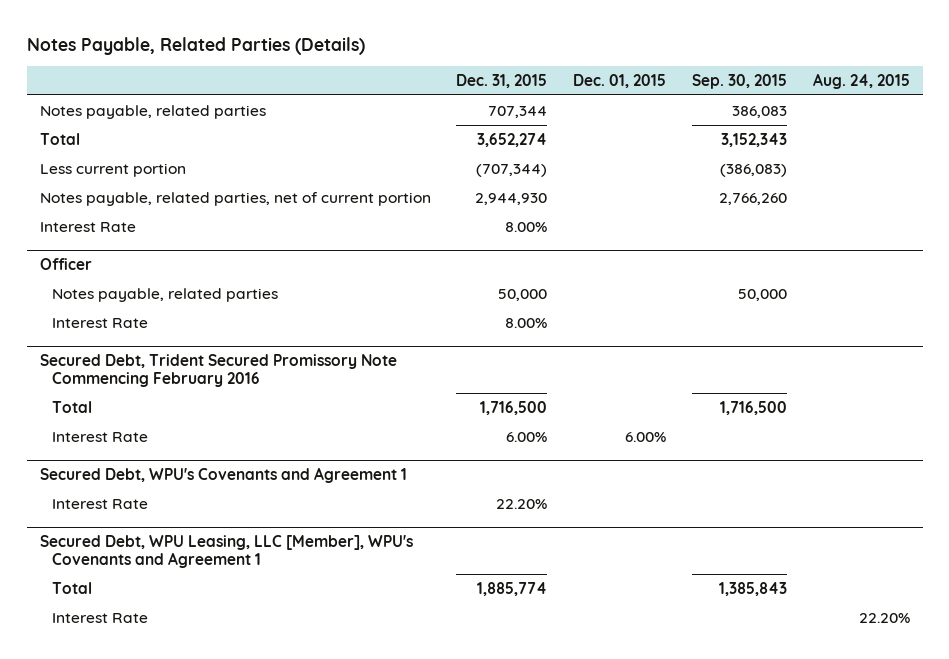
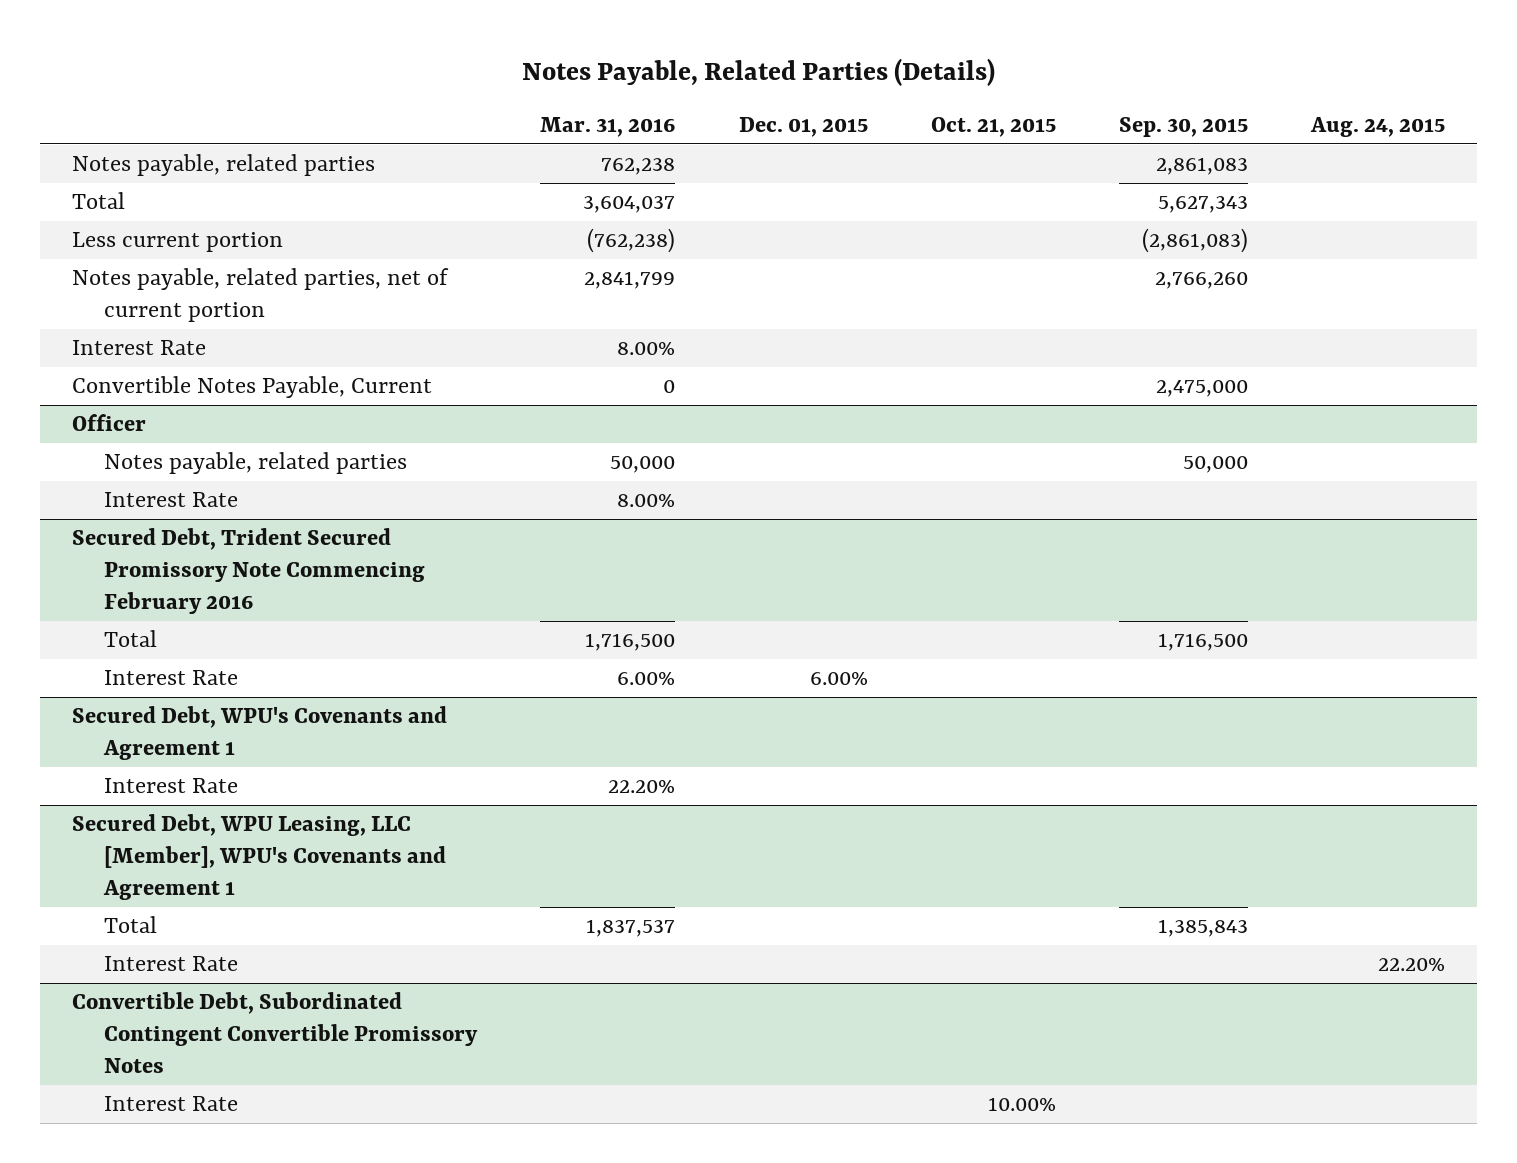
- | Dec. 31, 2015 | Dec. 01, 2015 | Sep. 30, 2015 | Aug. 24, 2015
+ | Mar. 31, 2016 | Dec. 01, 2015 | Oct. 21, 2015 | Sep. 30, 2015 | Aug. 24, 2015
- Notes payable, related parties | 707,344 | | 386,083 |
- Total | 3,652,274 | | 3,152,343 |
- Less current portion | (707,344) | | (386,083) |
+ Notes payable, related parties | 762,238 | | | 2,861,083 |
+ Total | 3,604,037 | | | 5,627,343 |
+ Less current portion | (762,238) | | | (2,861,083) |
+ Convertible Notes Payable, Current | 0 | | | 2,475,000 |
+ Convertible Debt, Subordinated Contingent Convertible Promissory Notes
+ Interest Rate | | | 10.00% | |

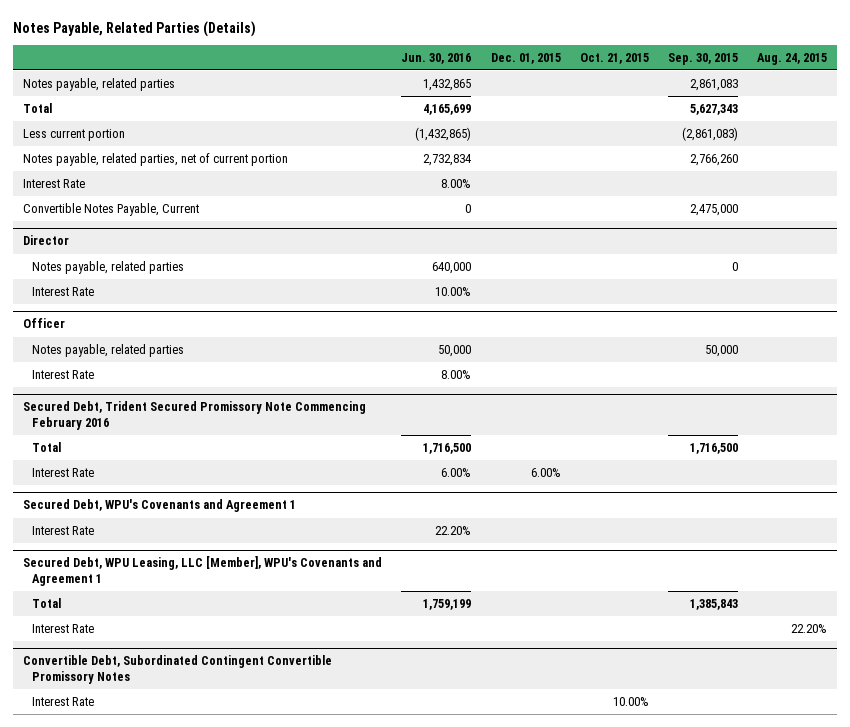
- | Mar. 31, 2016 | Dec. 01, 2015 | Oct. 21, 2015 | Sep. 30, 2015 | Aug. 24, 2015
+ | Jun. 30, 2016 | Dec. 01, 2015 | Oct. 21, 2015 | Sep. 30, 2015 | Aug. 24, 2015
+ Director
+ Notes payable, related parties | 640,000 | | | 0 |
+ Interest Rate | 10.00% | | | |

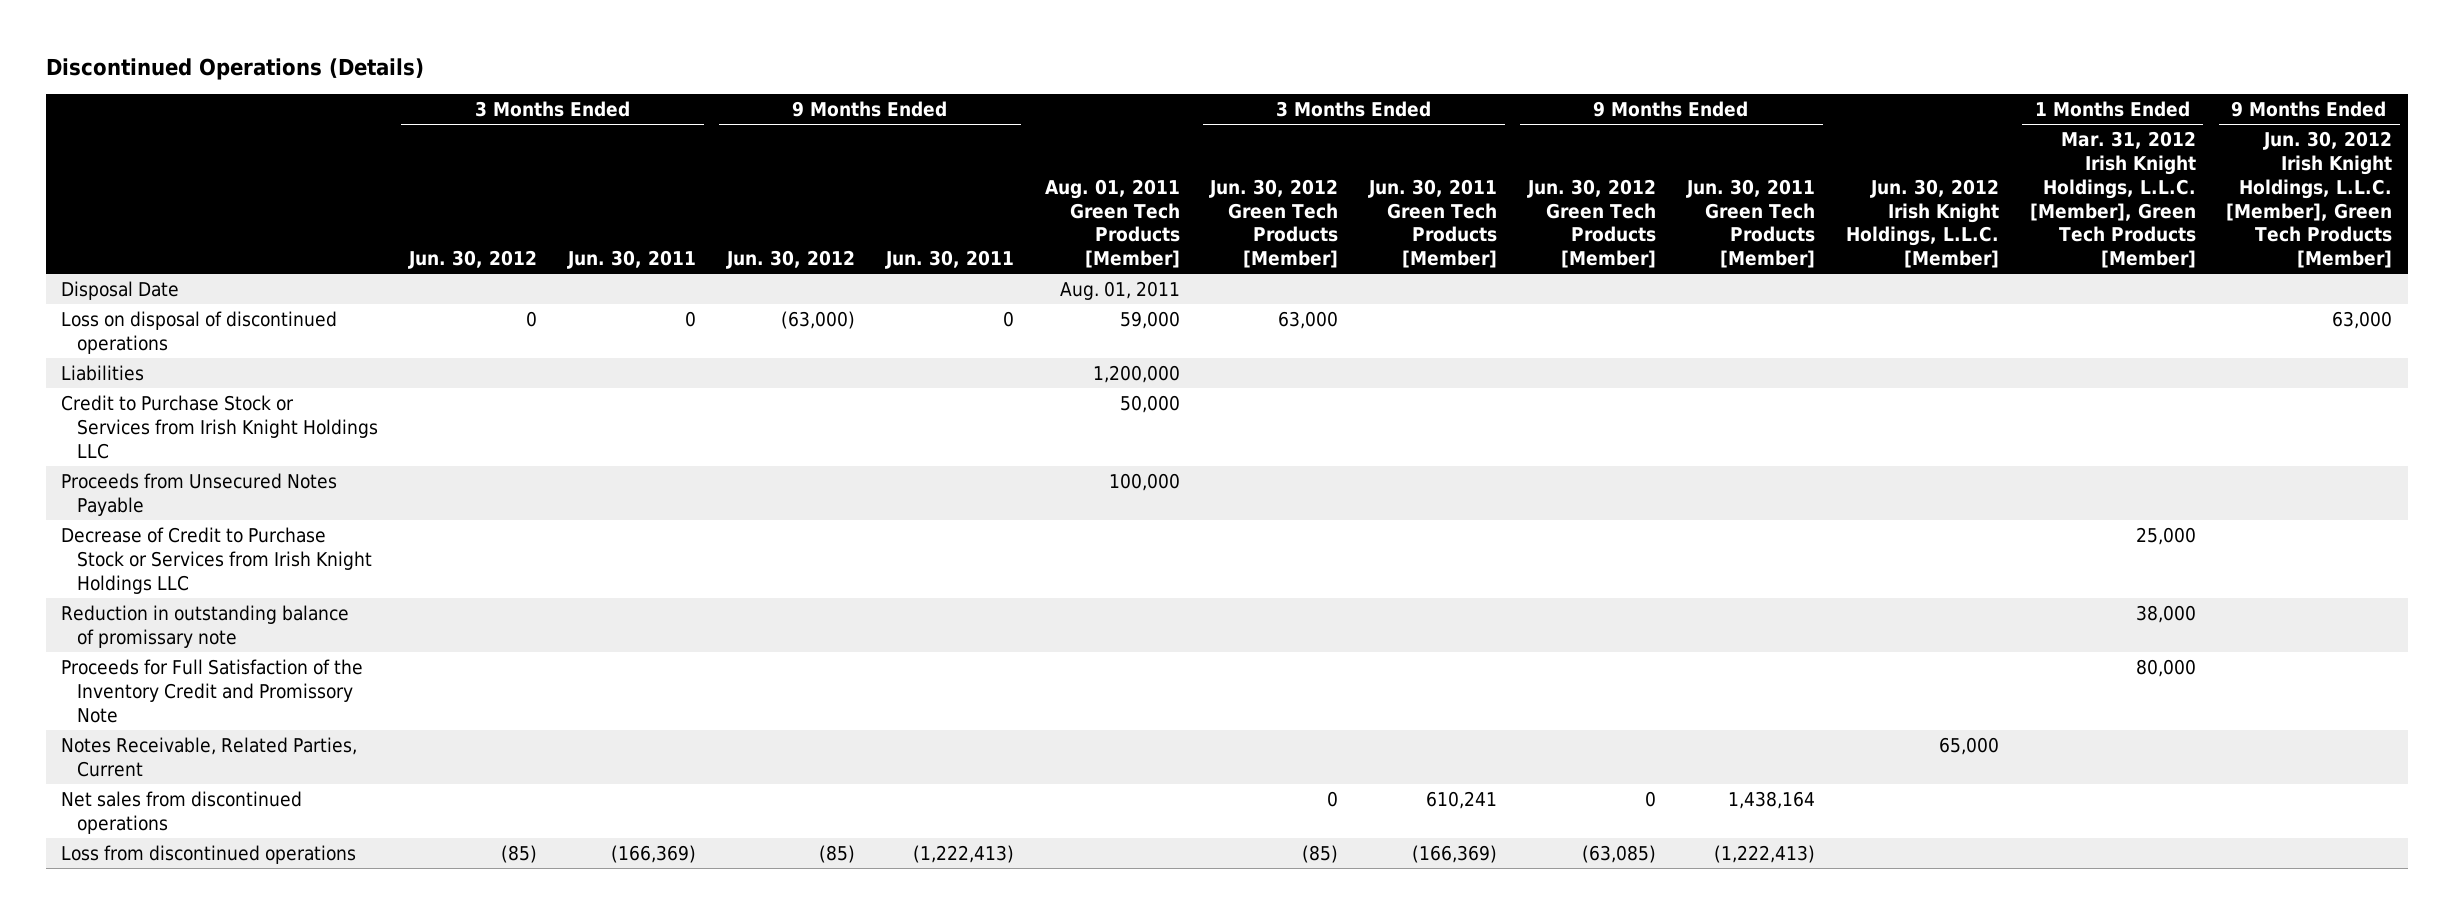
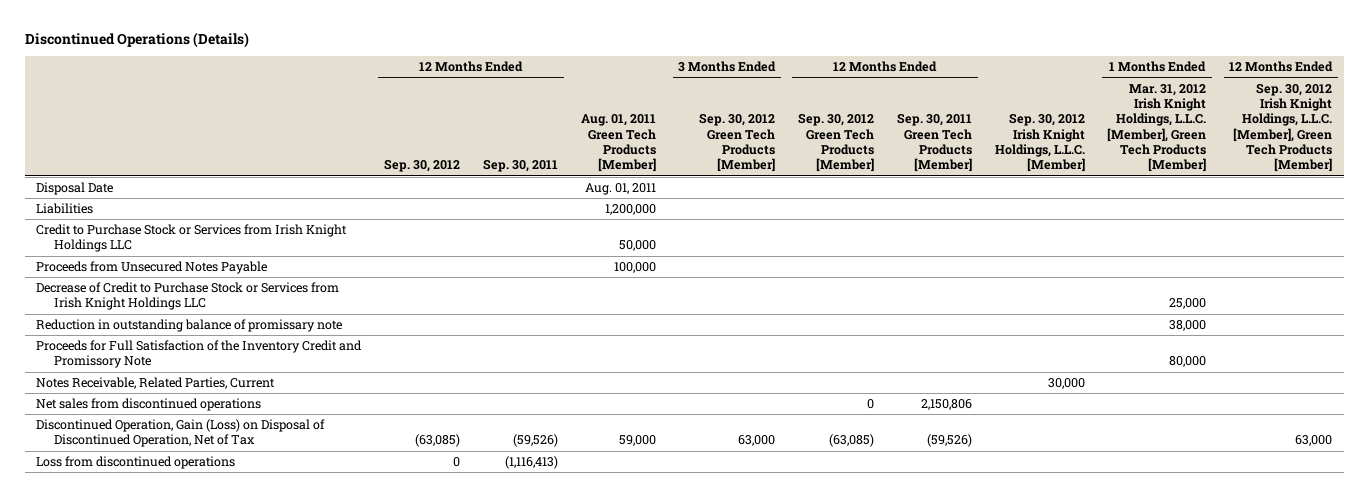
- | 3 Months Ended Jun. 30, 2012 | 3 Months Ended Jun. 30, 2011 | 9 Months Ended Jun. 30, 2012 | 9 Months Ended Jun. 30, 2011 | Aug. 01, 2011 Green Tech Products [Member] | 3 Months Ended Jun. 30, 2012 Green Tech Products [Member] | 3 Months Ended Jun. 30, 2011 Green Tech Products [Member] | 9 Months Ended Jun. 30, 2012 Green Tech Products [Member] | 9 Months Ended Jun. 30, 2011 Green Tech Products [Member] | Jun. 30, 2012 Irish Knight Holdings, L.L.C. [Member] | 1 Months Ended Mar. 31, 2012 Irish Knight Holdings, L.L.C. [Member], Green Tech Products [Member] | 9 Months Ended Jun. 30, 2012 Irish Knight Holdings, L.L.C. [Member], Green Tech Products [Member]
+ | 12 Months Ended Sep. 30, 2012 | 12 Months Ended Sep. 30, 2011 | Aug. 01, 2011 Green Tech Products [Member] | 3 Months Ended Sep. 30, 2012 Green Tech Products [Member] | 12 Months Ended Sep. 30, 2012 Green Tech Products [Member] | 12 Months Ended Sep. 30, 2011 Green Tech Products [Member] | Sep. 30, 2012 Irish Knight Holdings, L.L.C. [Member] | 1 Months Ended Mar. 31, 2012 Irish Knight Holdings, L.L.C. [Member], Green Tech Products [Member] | 12 Months Ended Sep. 30, 2012 Irish Knight Holdings, L.L.C. [Member], Green Tech Products [Member]
- Loss on disposal of discontinued operations | 0 | 0 | (63,000) | 0 | 59,000 | 63,000 | | | | | | 63,000
+ Discontinued Operation, Gain (Loss) on Disposal of Discontinued Operation, Net of Tax | (63,085) | (59,526) | 59,000 | 63,000 | (63,085) | (59,526) | | | 63,000

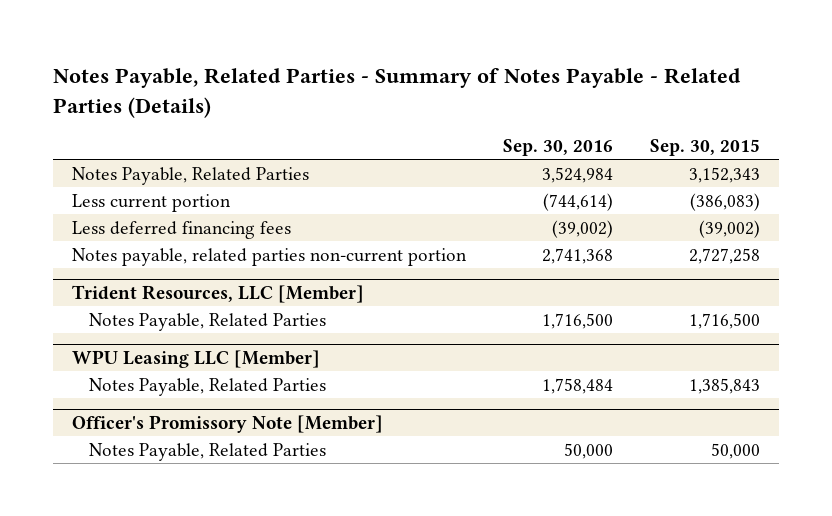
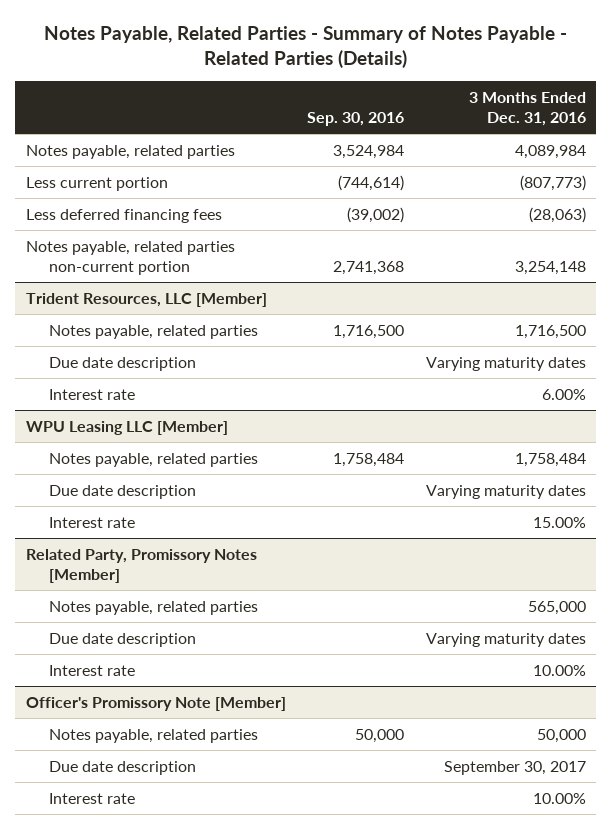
- | Sep. 30, 2016 | Sep. 30, 2015
+ | Sep. 30, 2016 | 3 Months Ended Dec. 31, 2016
- Notes Payable, Related Parties | 3,524,984 | 3,152,343
+ Notes payable, related parties | 3,524,984 | 4,089,984
@ Trident Resources, LLC [Member]
- Notes Payable, Related Parties | 1,716,500 | 1,716,500
+ Notes payable, related parties | 1,716,500 | 1,716,500
+ Due date description | | Varying maturity dates
+ Interest rate | | 6.00%
@ WPU Leasing LLC [Member]
- Notes Payable, Related Parties | 1,758,484 | 1,385,843
+ Notes payable, related parties | 1,758,484 | 1,758,484
+ Due date description | | Varying maturity dates
+ Interest rate | | 15.00%
+ Related Party, Promissory Notes [Member]
+ Notes payable, related parties | | 565,000
+ Due date description | | Varying maturity dates
+ Interest rate | | 10.00%
@ Officer's Promissory Note [Member]
- Notes Payable, Related Parties | 50,000 | 50,000
+ Notes payable, related parties | 50,000 | 50,000
+ Due date description | | September 30, 2017
+ Interest rate | | 10.00%

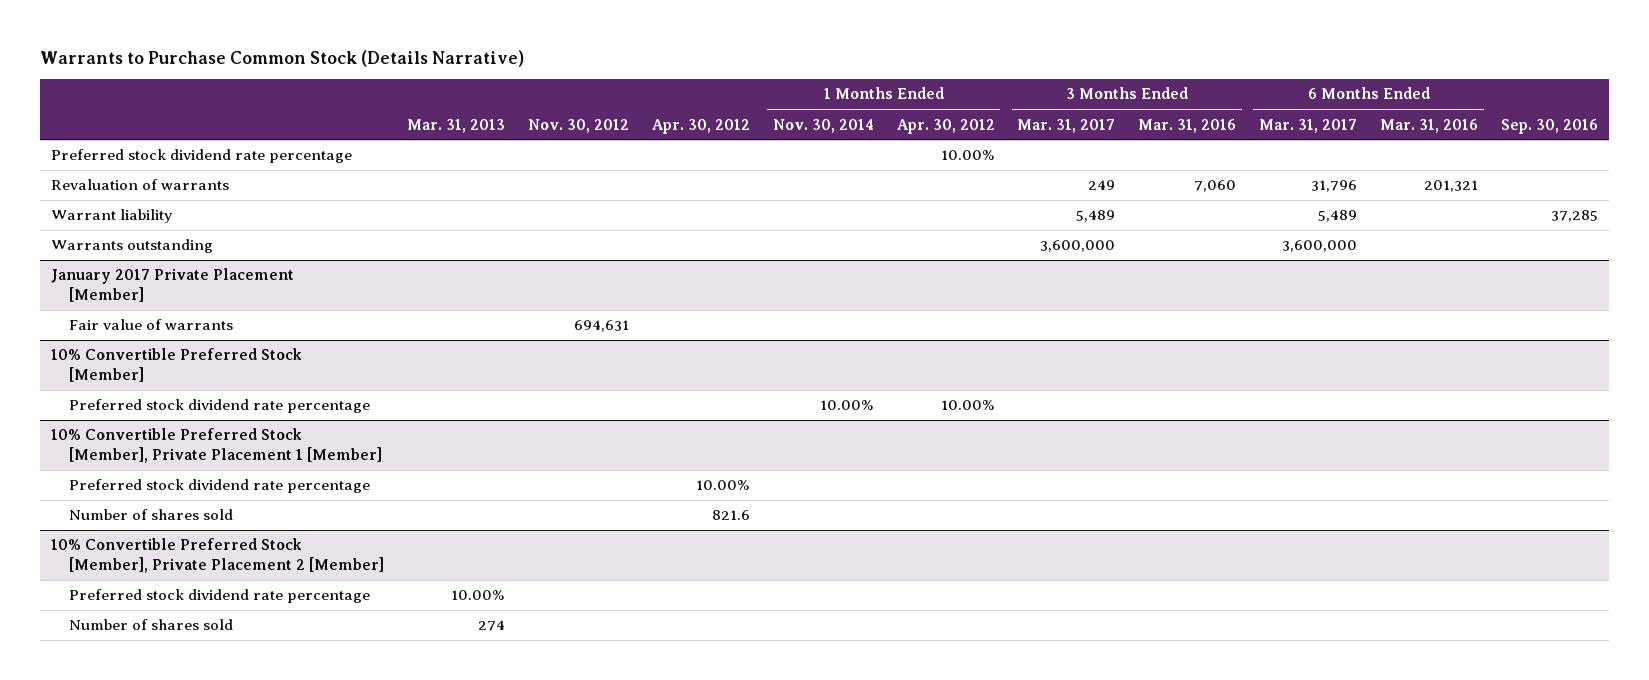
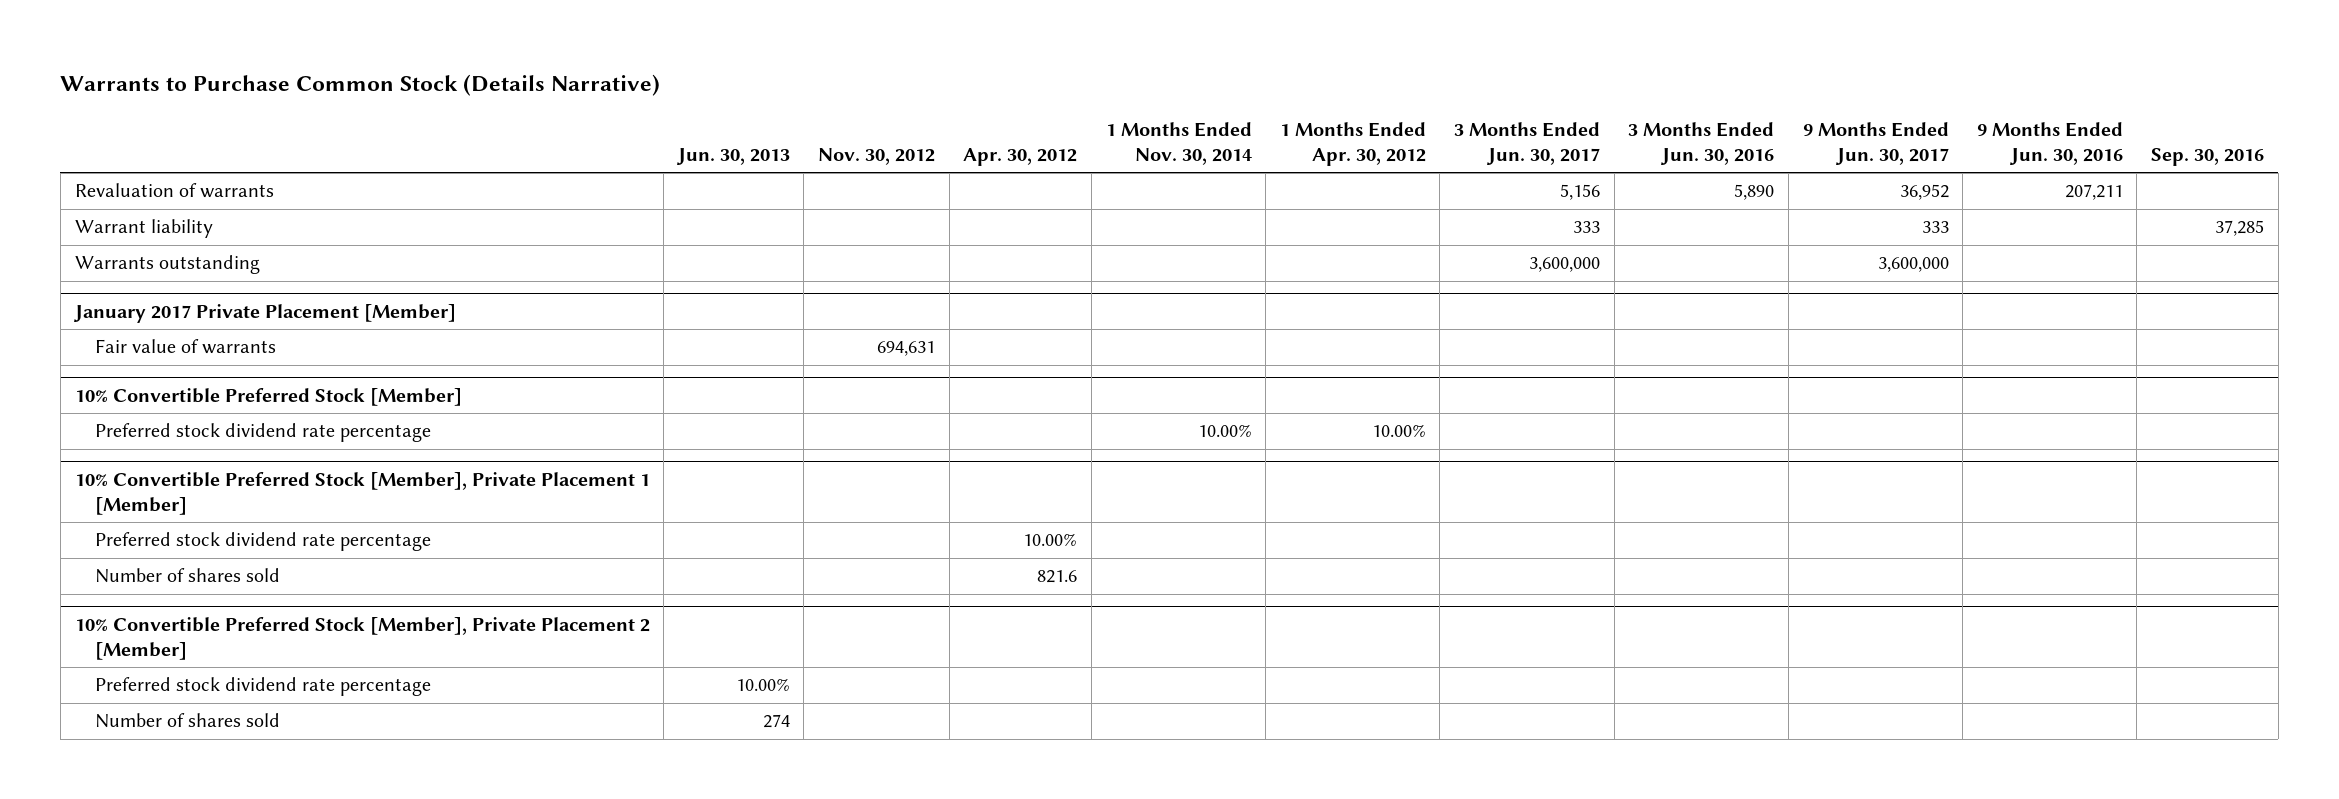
- | Mar. 31, 2013 | Nov. 30, 2012 | Apr. 30, 2012 | 1 Months Ended Nov. 30, 2014 | 1 Months Ended Apr. 30, 2012 | 3 Months Ended Mar. 31, 2017 | 3 Months Ended Mar. 31, 2016 | 6 Months Ended Mar. 31, 2017 | 6 Months Ended Mar. 31, 2016 | Sep. 30, 2016
+ | Jun. 30, 2013 | Nov. 30, 2012 | Apr. 30, 2012 | 1 Months Ended Nov. 30, 2014 | 1 Months Ended Apr. 30, 2012 | 3 Months Ended Jun. 30, 2017 | 3 Months Ended Jun. 30, 2016 | 9 Months Ended Jun. 30, 2017 | 9 Months Ended Jun. 30, 2016 | Sep. 30, 2016
- Preferred stock dividend rate percentage | | | | | 10.00% | | | | |

